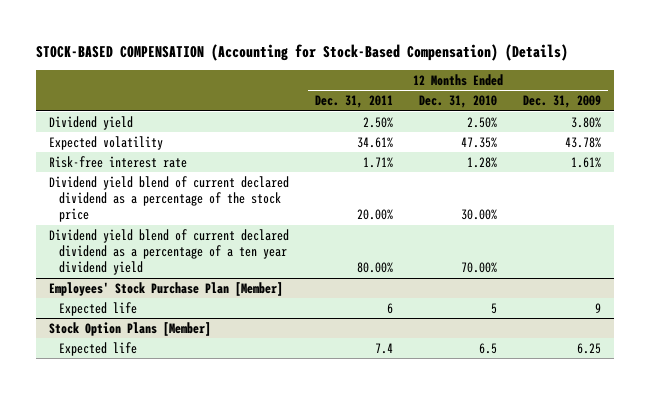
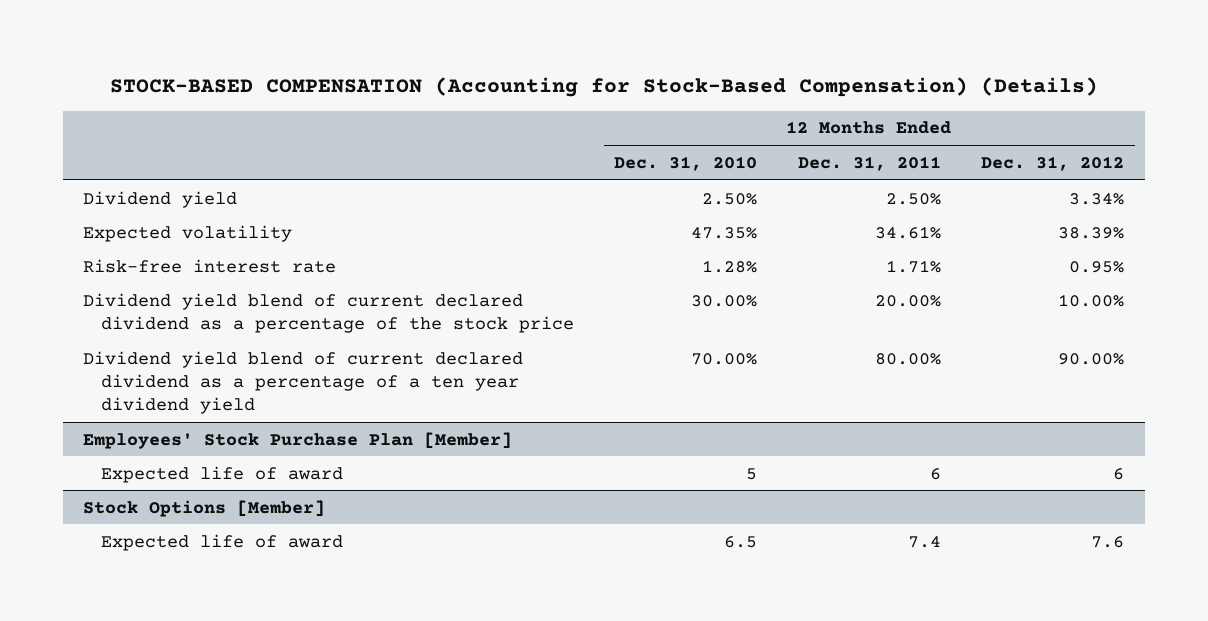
- | 12 Months Ended Dec. 31, 2011 | 12 Months Ended Dec. 31, 2010 | 12 Months Ended Dec. 31, 2009
+ | 12 Months Ended Dec. 31, 2010 | 12 Months Ended Dec. 31, 2011 | 12 Months Ended Dec. 31, 2012
@ Employees' Stock Purchase Plan [Member]
- Expected life | 6 | 5 | 9
- Stock Option Plans [Member]
- Expected life | 7.4 | 6.5 | 6.25
@ Employees' Stock Purchase Plan [Member]
+ Expected life of award | 5 | 6 | 6
+ Stock Options [Member]
+ Expected life of award | 6.5 | 7.4 | 7.6

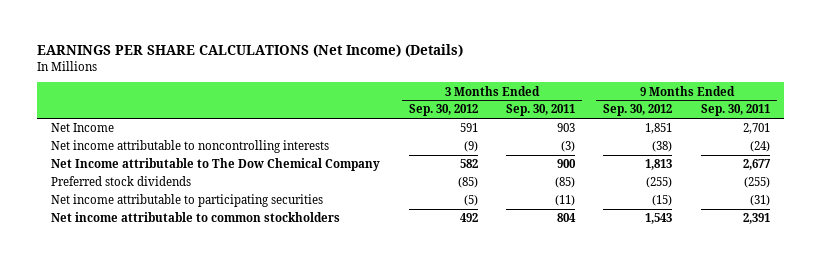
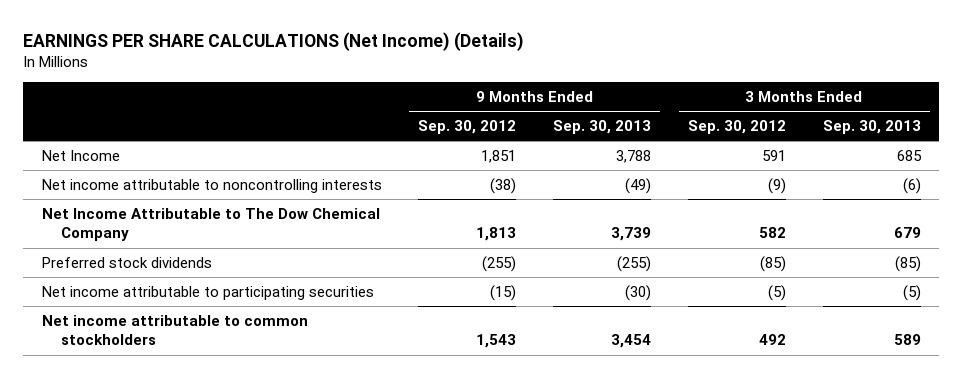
- | 3 Months Ended Sep. 30, 2012 | 3 Months Ended Sep. 30, 2011 | 9 Months Ended Sep. 30, 2012 | 9 Months Ended Sep. 30, 2011
+ | 9 Months Ended Sep. 30, 2012 | 9 Months Ended Sep. 30, 2013 | 3 Months Ended Sep. 30, 2012 | 3 Months Ended Sep. 30, 2013
- Net Income attributable to The Dow Chemical Company | 582 | 900 | 1,813 | 2,677
+ Net Income Attributable to The Dow Chemical Company | 1,813 | 3,739 | 582 | 679

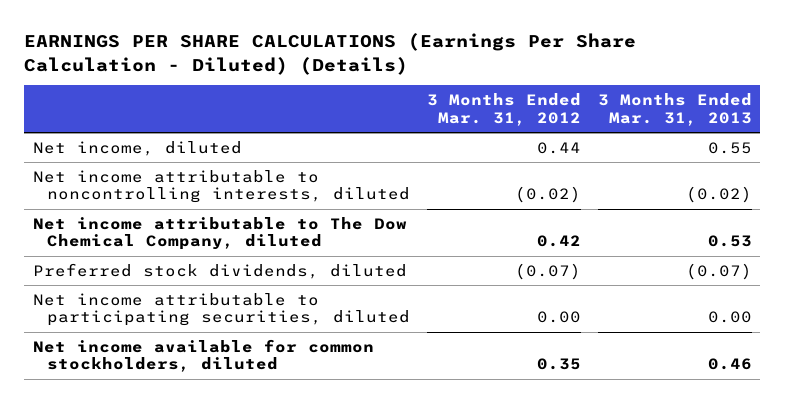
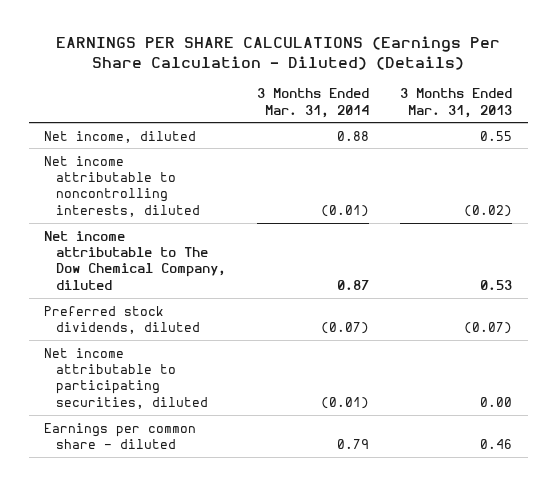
- | 3 Months Ended Mar. 31, 2012 | 3 Months Ended Mar. 31, 2013
+ | 3 Months Ended Mar. 31, 2014 | 3 Months Ended Mar. 31, 2013
- Net income available for common stockholders, diluted | 0.35 | 0.46
+ Earnings per common share - diluted | 0.79 | 0.46

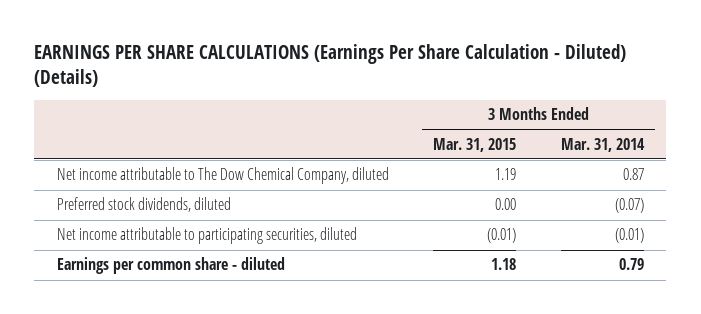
- | 3 Months Ended Mar. 31, 2014 | 3 Months Ended Mar. 31, 2013
+ | 3 Months Ended Mar. 31, 2015 | 3 Months Ended Mar. 31, 2014
- Net income, diluted | 0.88 | 0.55
- Net income attributable to noncontrolling interests, diluted | (0.01) | (0.02)

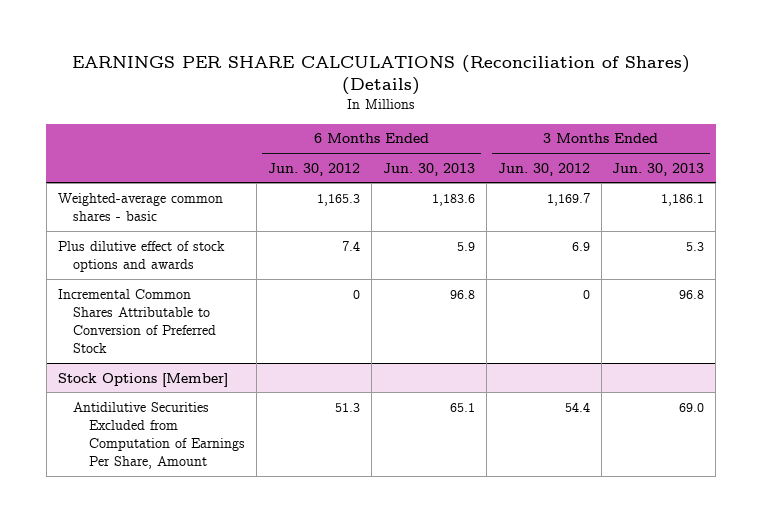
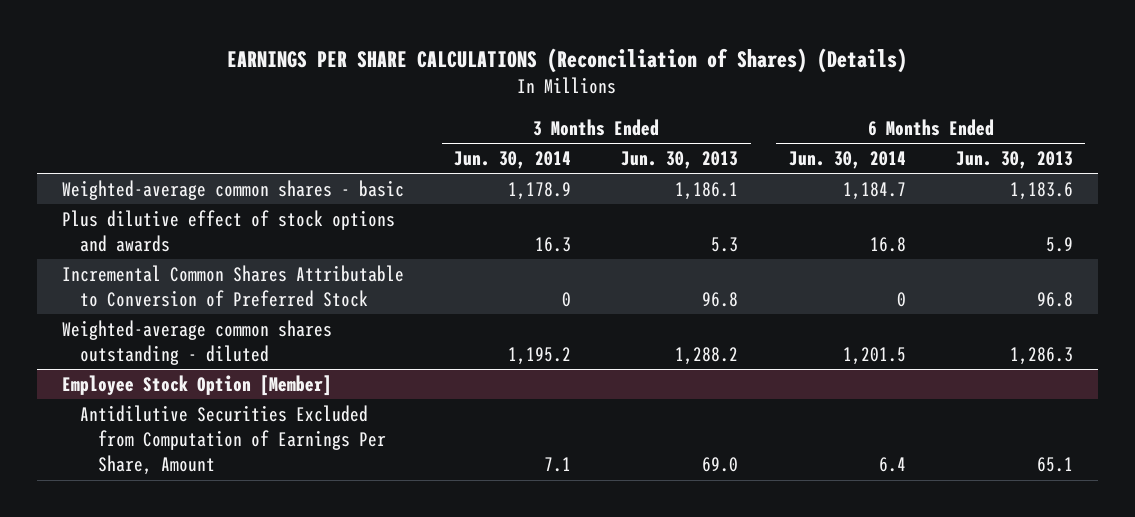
- | 6 Months Ended Jun. 30, 2012 | 6 Months Ended Jun. 30, 2013 | 3 Months Ended Jun. 30, 2012 | 3 Months Ended Jun. 30, 2013
+ | 3 Months Ended Jun. 30, 2014 | 3 Months Ended Jun. 30, 2013 | 6 Months Ended Jun. 30, 2014 | 6 Months Ended Jun. 30, 2013
- Stock Options [Member]
+ Weighted-average common shares outstanding - diluted | 1,195.2 | 1,288.2 | 1,201.5 | 1,286.3
+ Employee Stock Option [Member]

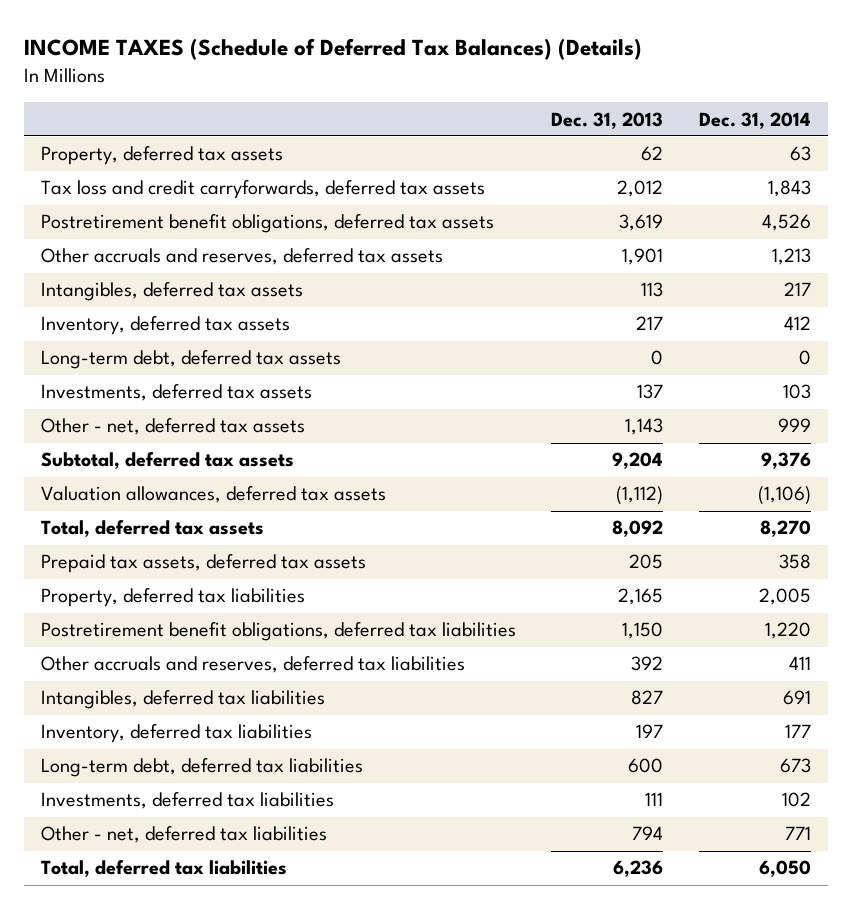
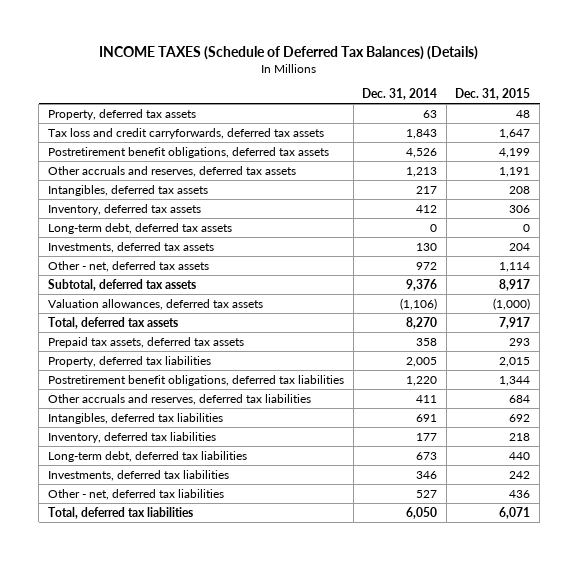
- | Dec. 31, 2013 | Dec. 31, 2014
+ | Dec. 31, 2014 | Dec. 31, 2015
- Investments, deferred tax assets | 137 | 103
- Other - net, deferred tax assets | 1,143 | 999
+ Investments, deferred tax assets | 130 | 204
+ Other - net, deferred tax assets | 972 | 1,114
- Investments, deferred tax liabilities | 111 | 102
- Other - net, deferred tax liabilities | 794 | 771
+ Investments, deferred tax liabilities | 346 | 242
+ Other - net, deferred tax liabilities | 527 | 436

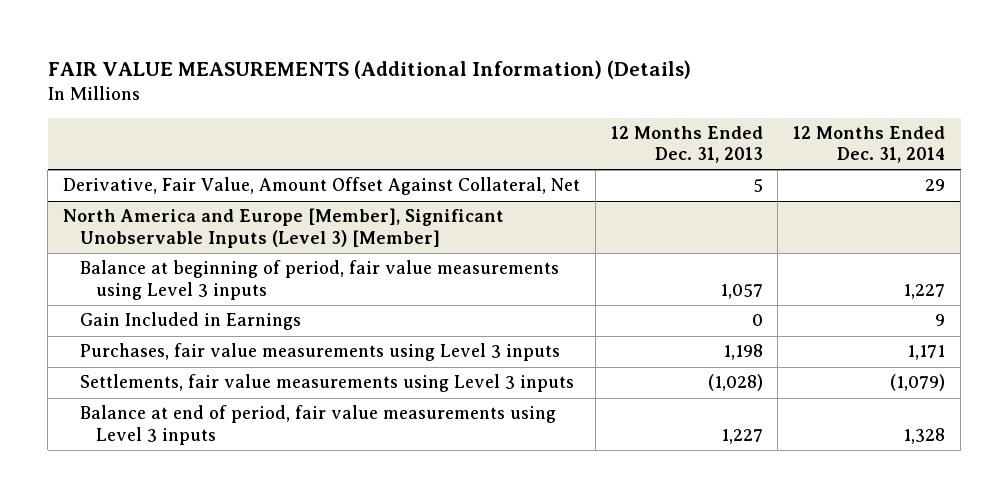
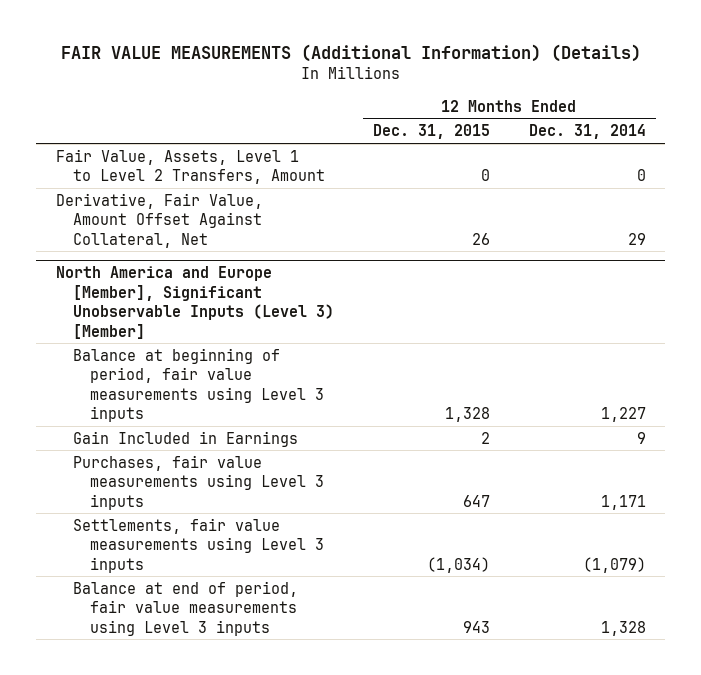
- | 12 Months Ended Dec. 31, 2013 | 12 Months Ended Dec. 31, 2014
+ | 12 Months Ended Dec. 31, 2015 | 12 Months Ended Dec. 31, 2014
+ Fair Value, Assets, Level 1 to Level 2 Transfers, Amount | 0 | 0

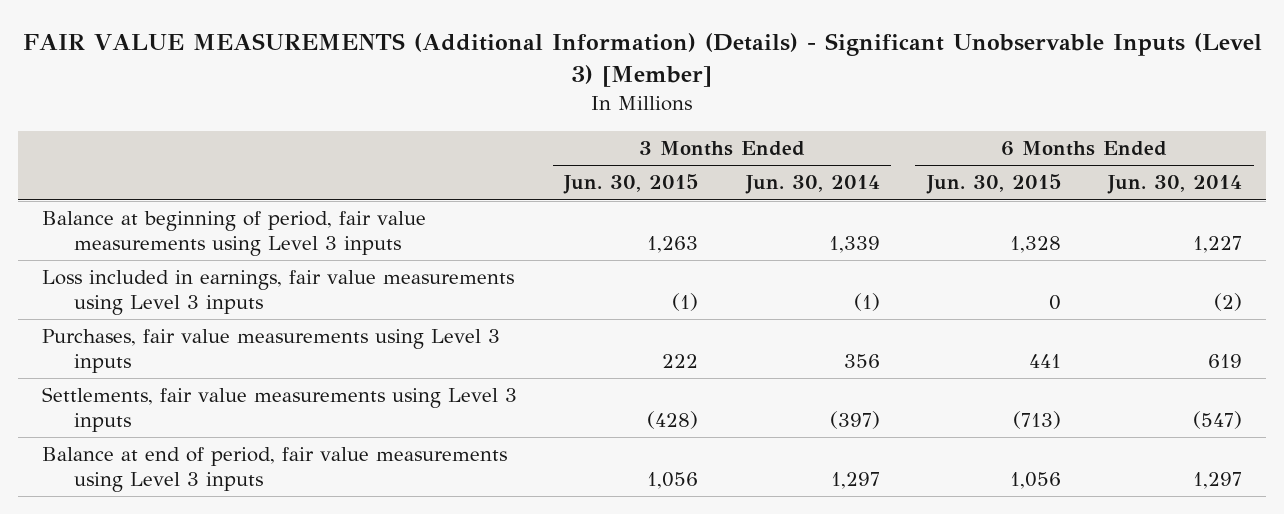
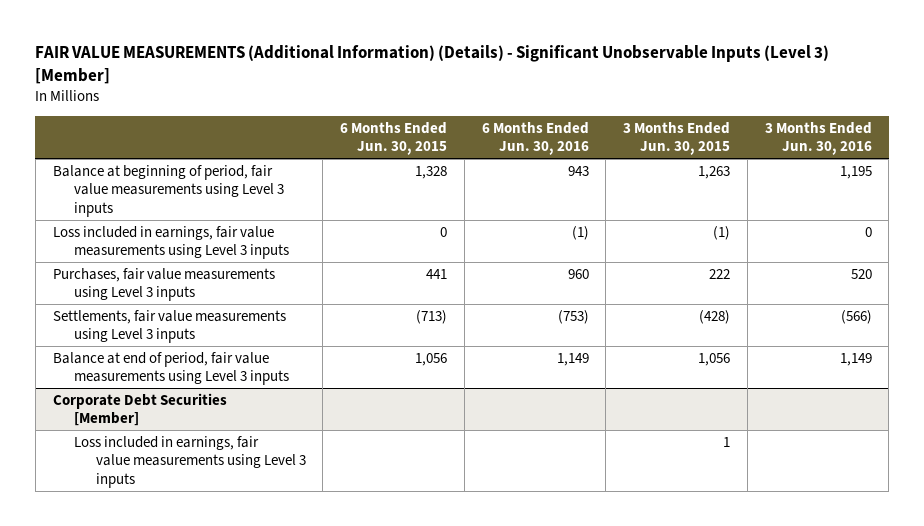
- | 3 Months Ended Jun. 30, 2015 | 3 Months Ended Jun. 30, 2014 | 6 Months Ended Jun. 30, 2015 | 6 Months Ended Jun. 30, 2014
+ | 6 Months Ended Jun. 30, 2015 | 6 Months Ended Jun. 30, 2016 | 3 Months Ended Jun. 30, 2015 | 3 Months Ended Jun. 30, 2016
+ Corporate Debt Securities [Member]
+ Loss included in earnings, fair value measurements using Level 3 inputs | | | 1 |

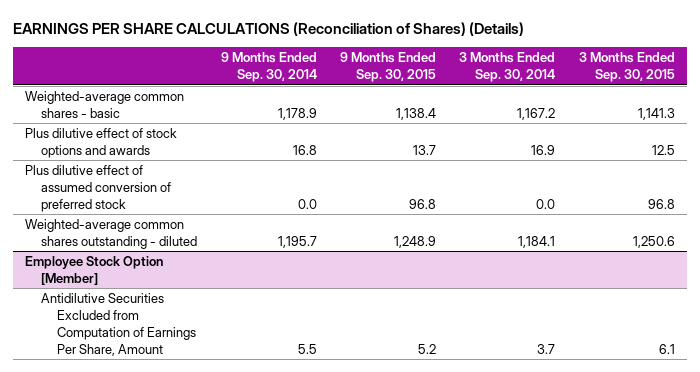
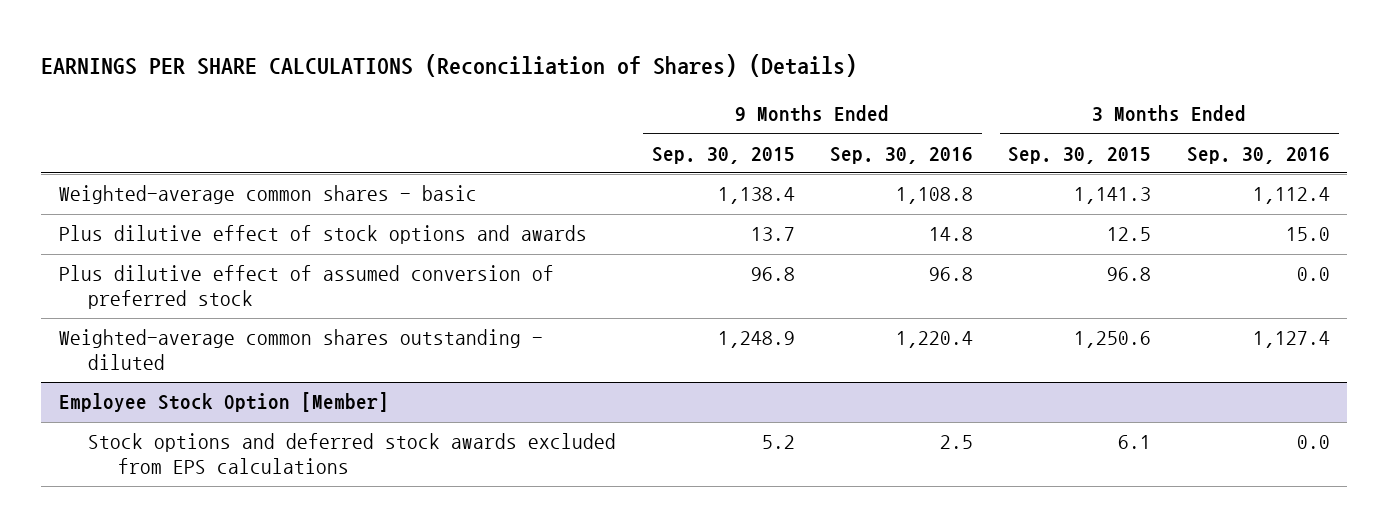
- | 9 Months Ended Sep. 30, 2014 | 9 Months Ended Sep. 30, 2015 | 3 Months Ended Sep. 30, 2014 | 3 Months Ended Sep. 30, 2015
+ | 9 Months Ended Sep. 30, 2015 | 9 Months Ended Sep. 30, 2016 | 3 Months Ended Sep. 30, 2015 | 3 Months Ended Sep. 30, 2016
@ Employee Stock Option [Member]
- Antidilutive Securities Excluded from Computation of Earnings Per Share, Amount | 5.5 | 5.2 | 3.7 | 6.1
+ Stock options and deferred stock awards excluded from EPS calculations | 5.2 | 2.5 | 6.1 | 0.0

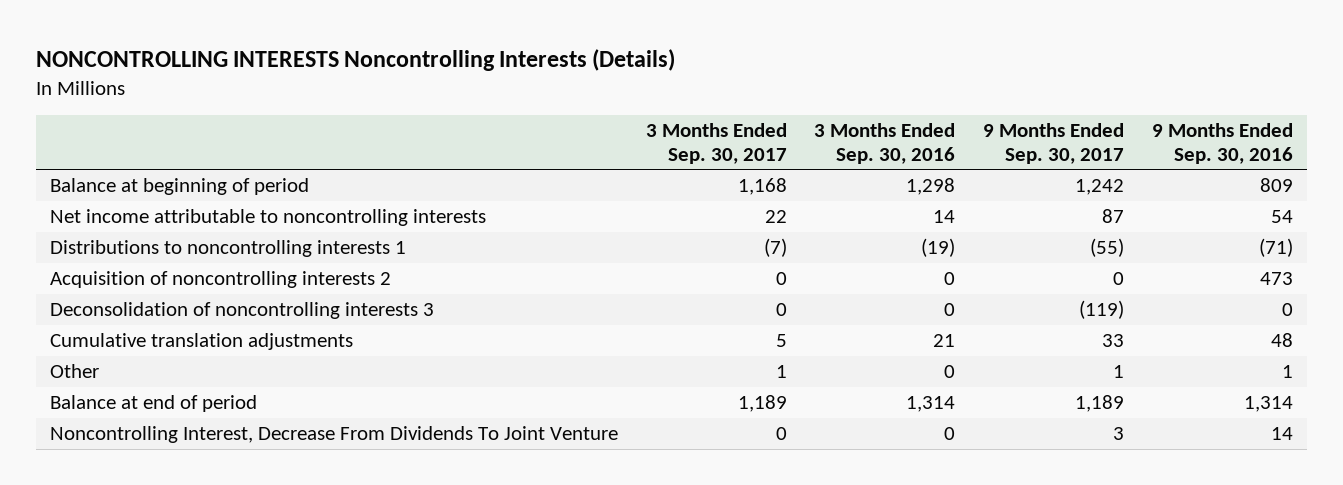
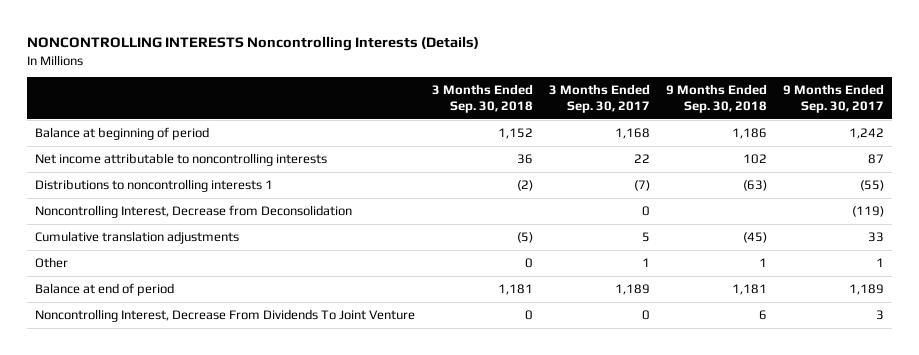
- | 3 Months Ended Sep. 30, 2017 | 3 Months Ended Sep. 30, 2016 | 9 Months Ended Sep. 30, 2017 | 9 Months Ended Sep. 30, 2016
+ | 3 Months Ended Sep. 30, 2018 | 3 Months Ended Sep. 30, 2017 | 9 Months Ended Sep. 30, 2018 | 9 Months Ended Sep. 30, 2017
- Acquisition of noncontrolling interests 2 | 0 | 0 | 0 | 473
- Deconsolidation of noncontrolling interests 3 | 0 | 0 | (119) | 0
+ Noncontrolling Interest, Decrease from Deconsolidation | | 0 | | (119)

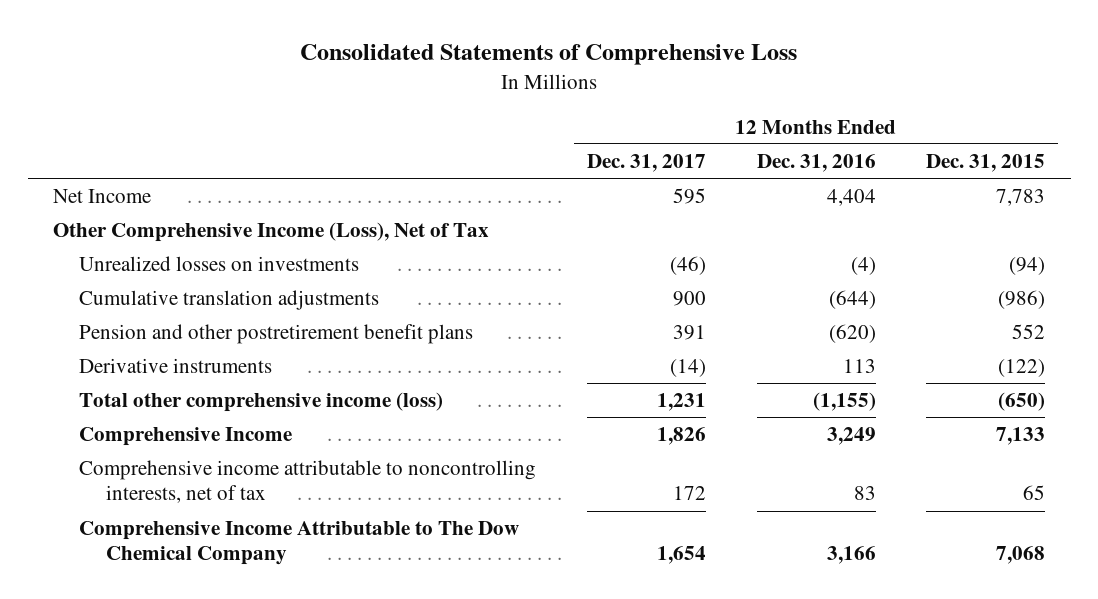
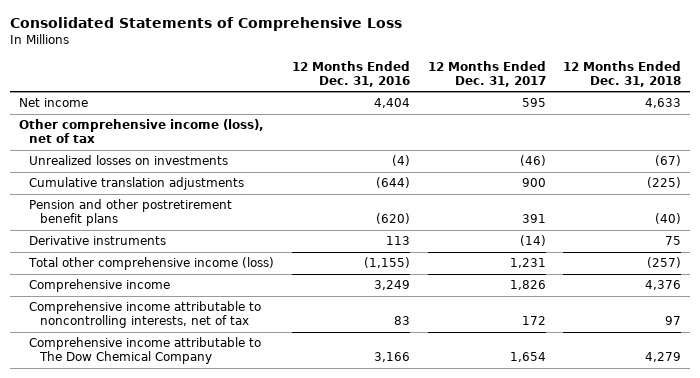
- | 12 Months Ended Dec. 31, 2017 | 12 Months Ended Dec. 31, 2016 | 12 Months Ended Dec. 31, 2015
+ | 12 Months Ended Dec. 31, 2016 | 12 Months Ended Dec. 31, 2017 | 12 Months Ended Dec. 31, 2018
- Net Income | 595 | 4,404 | 7,783
- Other Comprehensive Income (Loss), Net of Tax
+ Net income | 4,404 | 595 | 4,633
+ Other comprehensive income (loss), net of tax
- Comprehensive Income | 1,826 | 3,249 | 7,133
+ Comprehensive income | 3,249 | 1,826 | 4,376
- Comprehensive Income Attributable to The Dow Chemical Company | 1,654 | 3,166 | 7,068
+ Comprehensive income attributable to The Dow Chemical Company | 3,166 | 1,654 | 4,279

